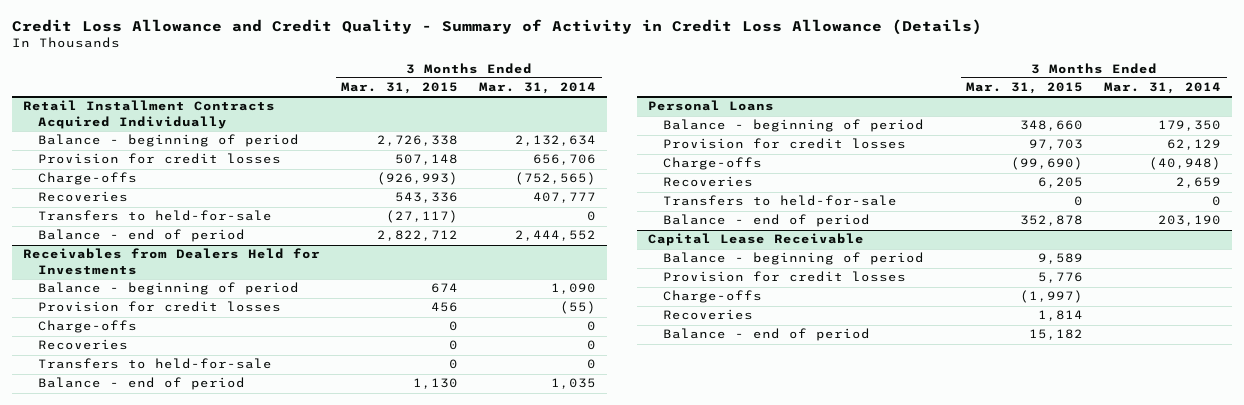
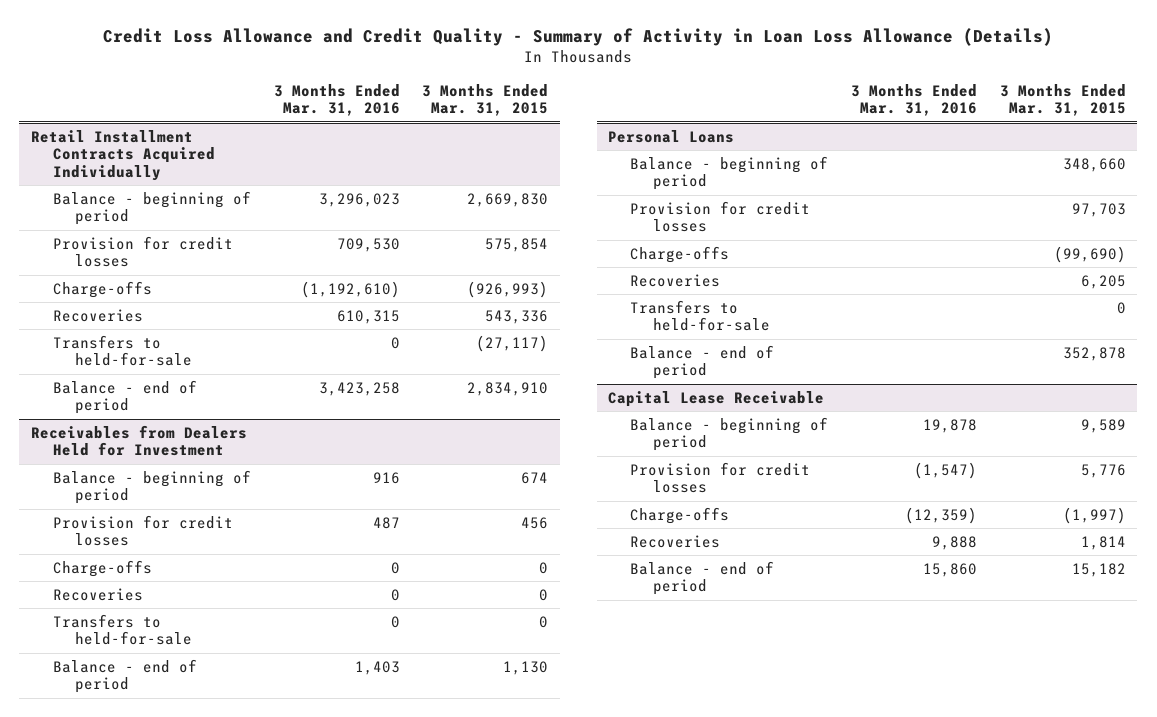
- Credit Loss Allowance and Credit Quality - Summary of Activity in Credit Loss Allowance (Details)
+ Credit Loss Allowance and Credit Quality - Summary of Activity in Loan Loss Allowance (Details)
- | 3 Months Ended Mar. 31, 2015 | 3 Months Ended Mar. 31, 2014
+ | 3 Months Ended Mar. 31, 2016 | 3 Months Ended Mar. 31, 2015
@ Retail Installment Contracts Acquired Individually
- Balance - beginning of period | 2,726,338 | 2,132,634
- Provision for credit losses | 507,148 | 656,706
+ Balance - beginning of period | 3,296,023 | 2,669,830
+ Provision for credit losses | 709,530 | 575,854
- Balance - end of period | 2,822,712 | 2,444,552
- Receivables from Dealers Held for Investments
@ Retail Installment Contracts Acquired Individually
+ Balance - end of period | 3,423,258 | 2,834,910
+ Receivables from Dealers Held for Investment

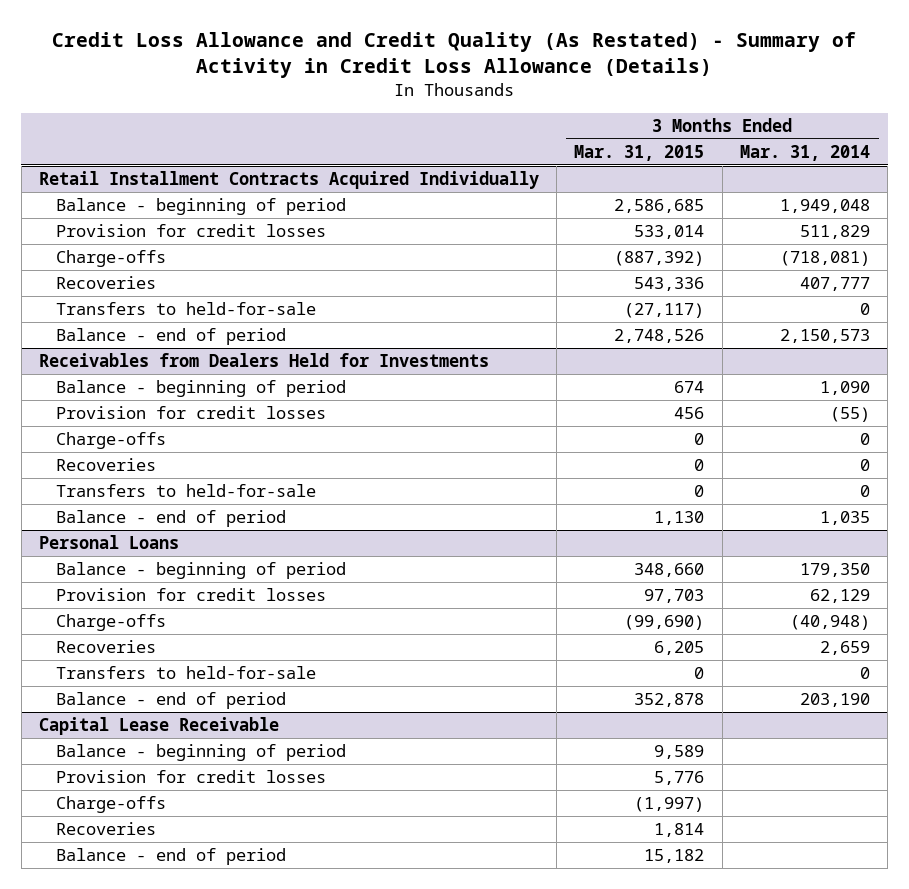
- Credit Loss Allowance and Credit Quality - Summary of Activity in Loan Loss Allowance (Details)
+ Credit Loss Allowance and Credit Quality (As Restated) - Summary of Activity in Credit Loss Allowance (Details)
- | 3 Months Ended Mar. 31, 2016 | 3 Months Ended Mar. 31, 2015
+ | 3 Months Ended Mar. 31, 2015 | 3 Months Ended Mar. 31, 2014
@ Retail Installment Contracts Acquired Individually
- Balance - beginning of period | 3,296,023 | 2,669,830
- Provision for credit losses | 709,530 | 575,854
- Charge-offs | (1,192,610) | (926,993)
+ Balance - beginning of period | 2,586,685 | 1,949,048
+ Provision for credit losses | 533,014 | 511,829
+ Charge-offs | (887,392) | (718,081)
- Balance - end of period | 3,423,258 | 2,834,910
- Receivables from Dealers Held for Investment
@ Retail Installment Contracts Acquired Individually
+ Balance - end of period | 2,748,526 | 2,150,573
+ Receivables from Dealers Held for Investments

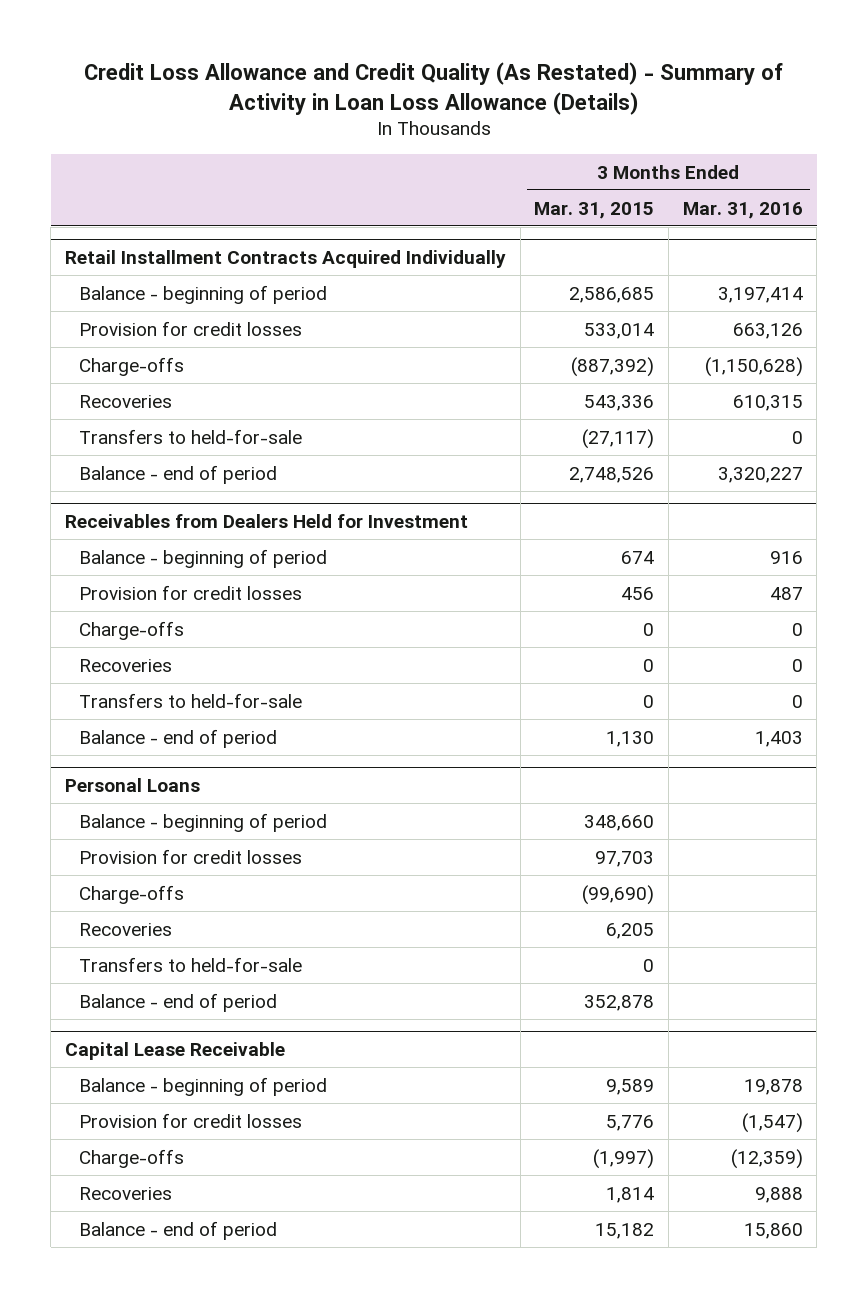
- Credit Loss Allowance and Credit Quality (As Restated) - Summary of Activity in Credit Loss Allowance (Details)
+ Credit Loss Allowance and Credit Quality (As Restated) - Summary of Activity in Loan Loss Allowance (Details)
- | 3 Months Ended Mar. 31, 2015 | 3 Months Ended Mar. 31, 2014
+ | 3 Months Ended Mar. 31, 2015 | 3 Months Ended Mar. 31, 2016
- Receivables from Dealers Held for Investments
+ Receivables from Dealers Held for Investment

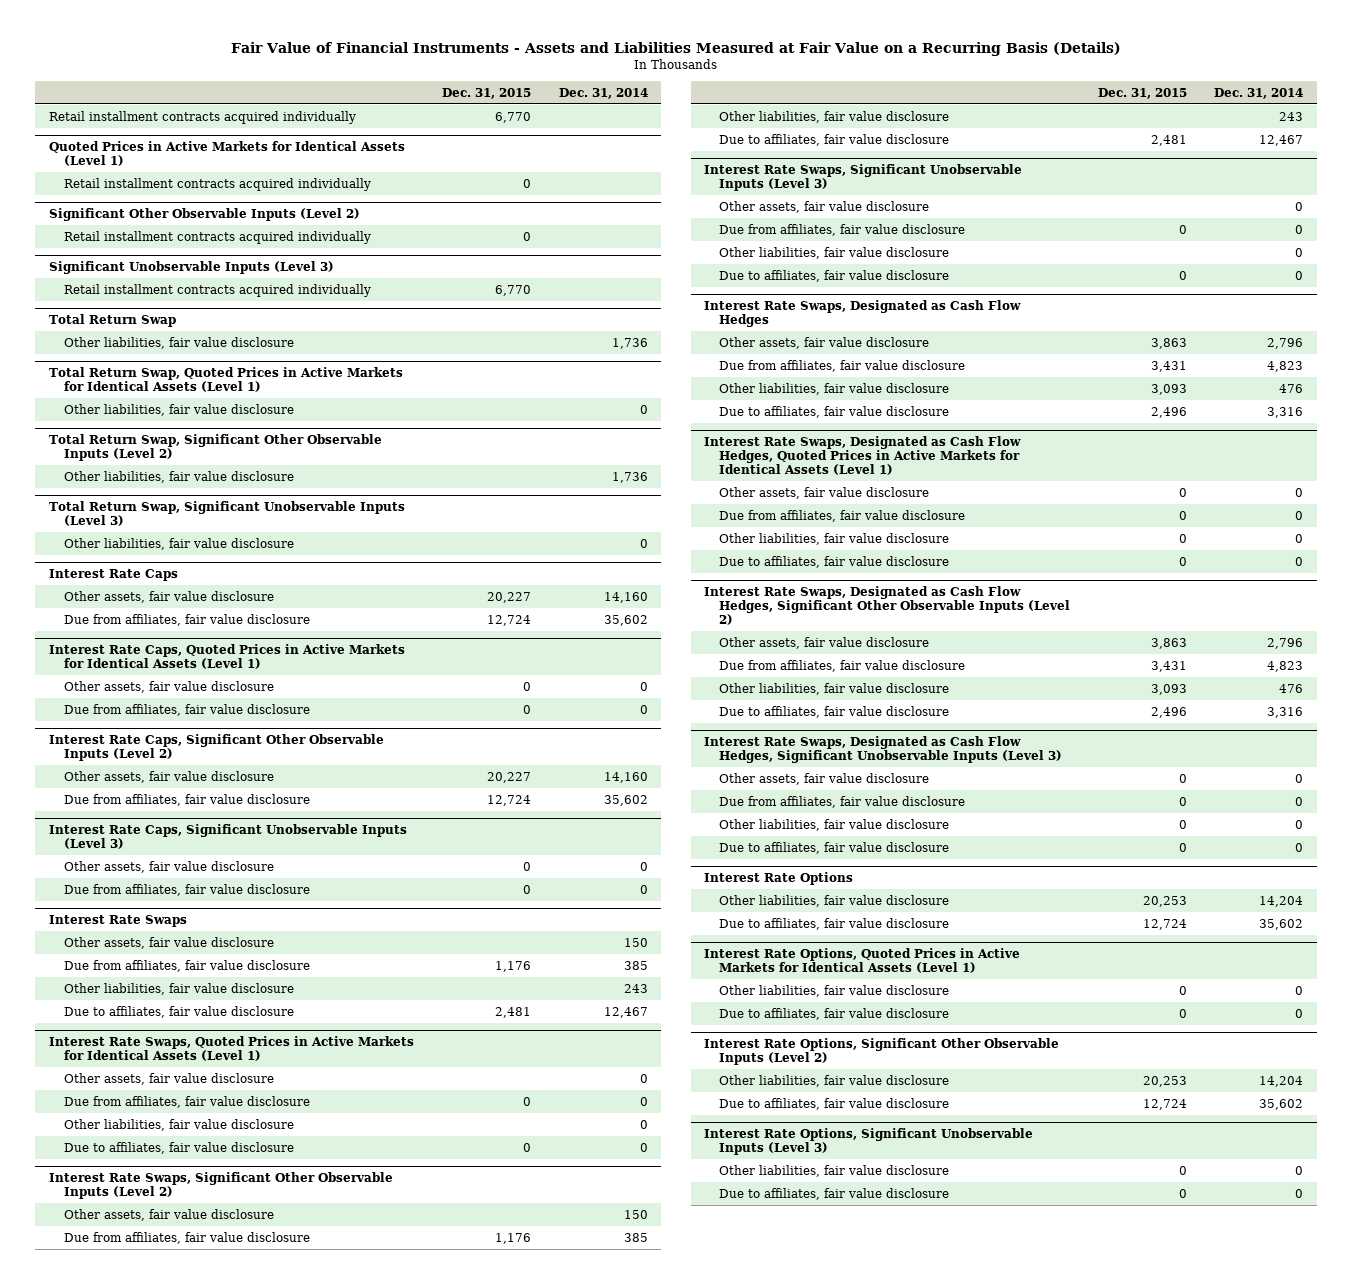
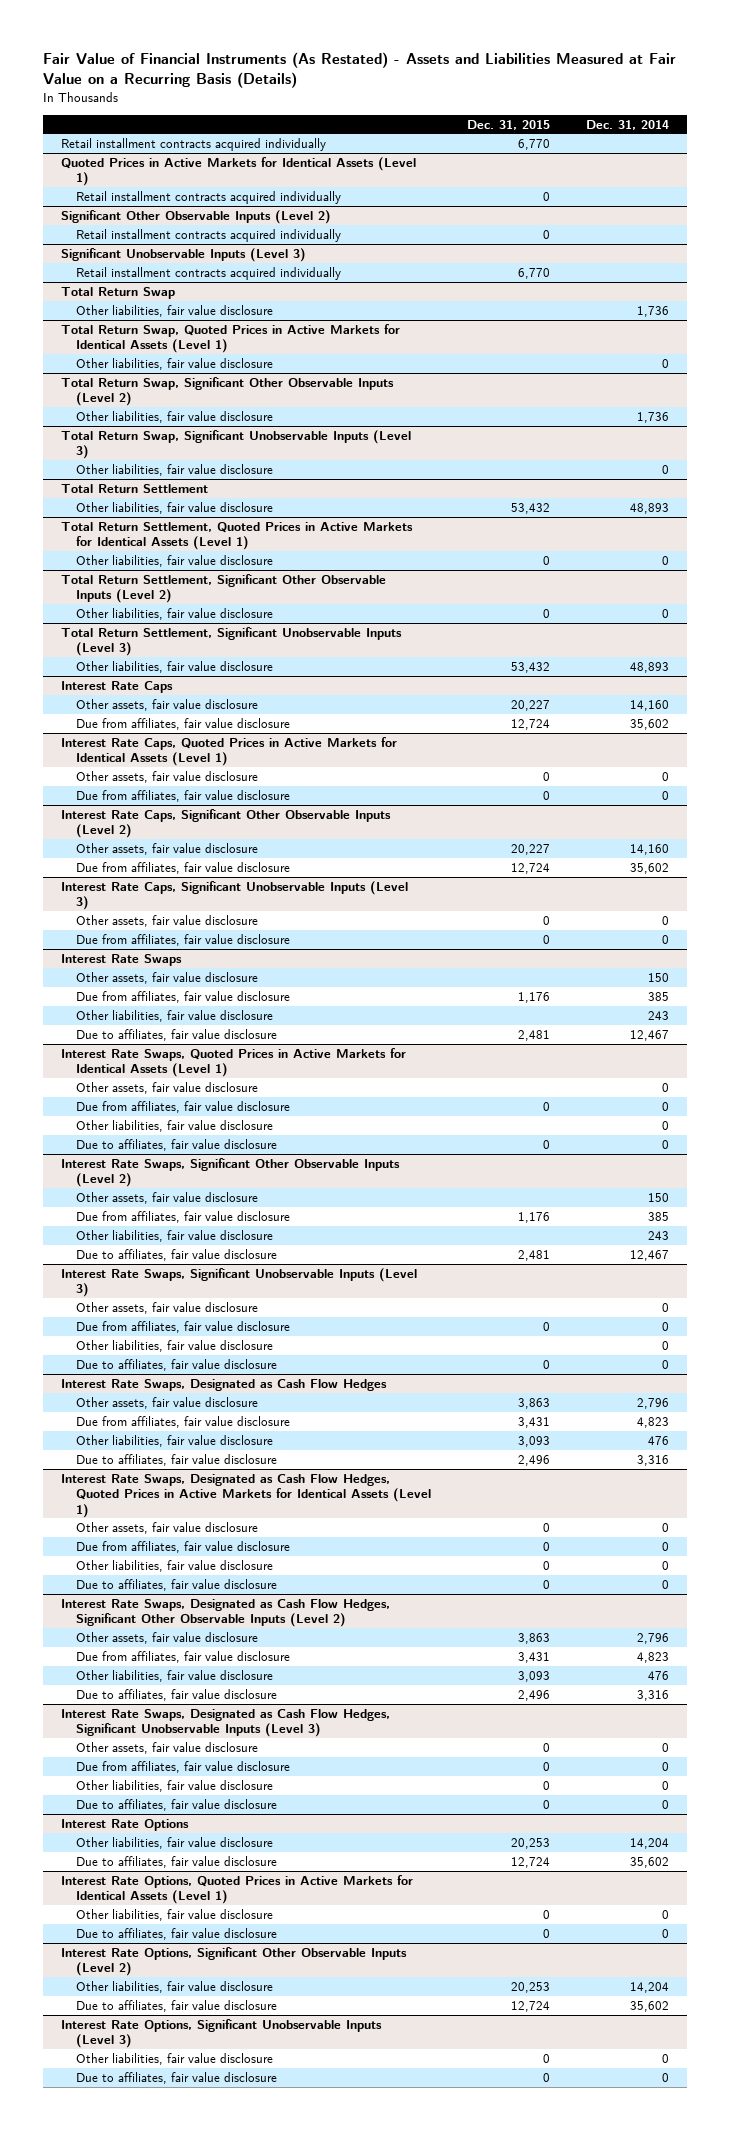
- Fair Value of Financial Instruments - Assets and Liabilities Measured at Fair Value on a Recurring Basis (Details)
+ Fair Value of Financial Instruments (As Restated) - Assets and Liabilities Measured at Fair Value on a Recurring Basis (Details)
+ Total Return Settlement
+ Other liabilities, fair value disclosure | 53,432 | 48,893
+ Total Return Settlement, Quoted Prices in Active Markets for Identical Assets (Level 1)
+ Other liabilities, fair value disclosure | 0 | 0
+ Total Return Settlement, Significant Other Observable Inputs (Level 2)
+ Other liabilities, fair value disclosure | 0 | 0
+ Total Return Settlement, Significant Unobservable Inputs (Level 3)
+ Other liabilities, fair value disclosure | 53,432 | 48,893

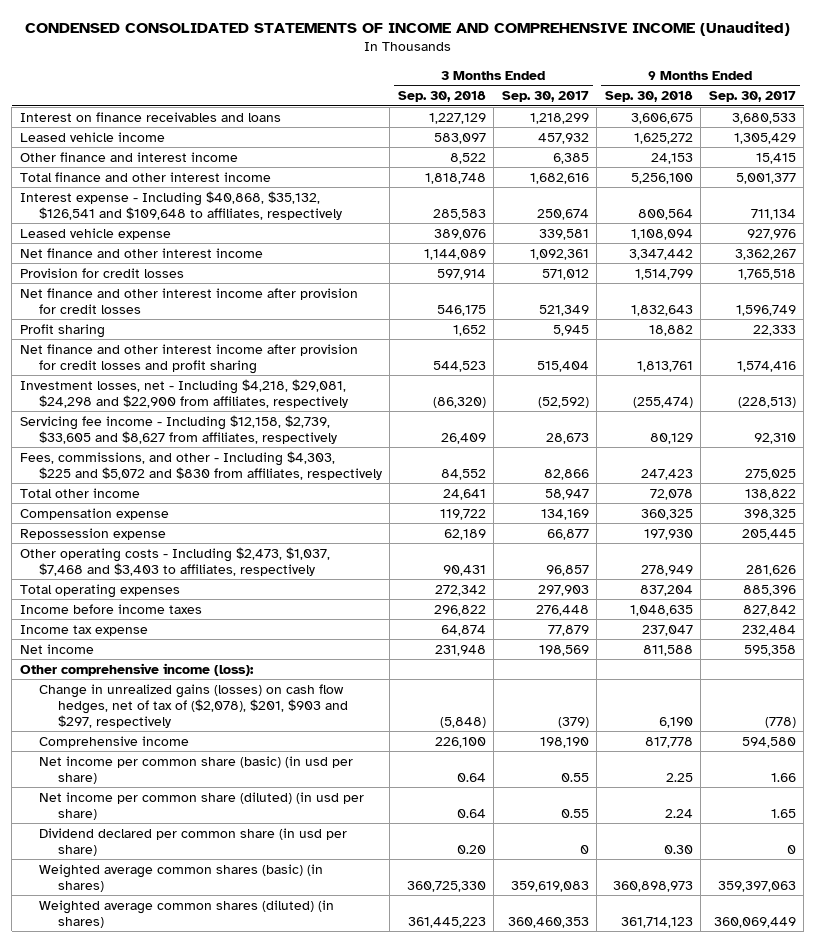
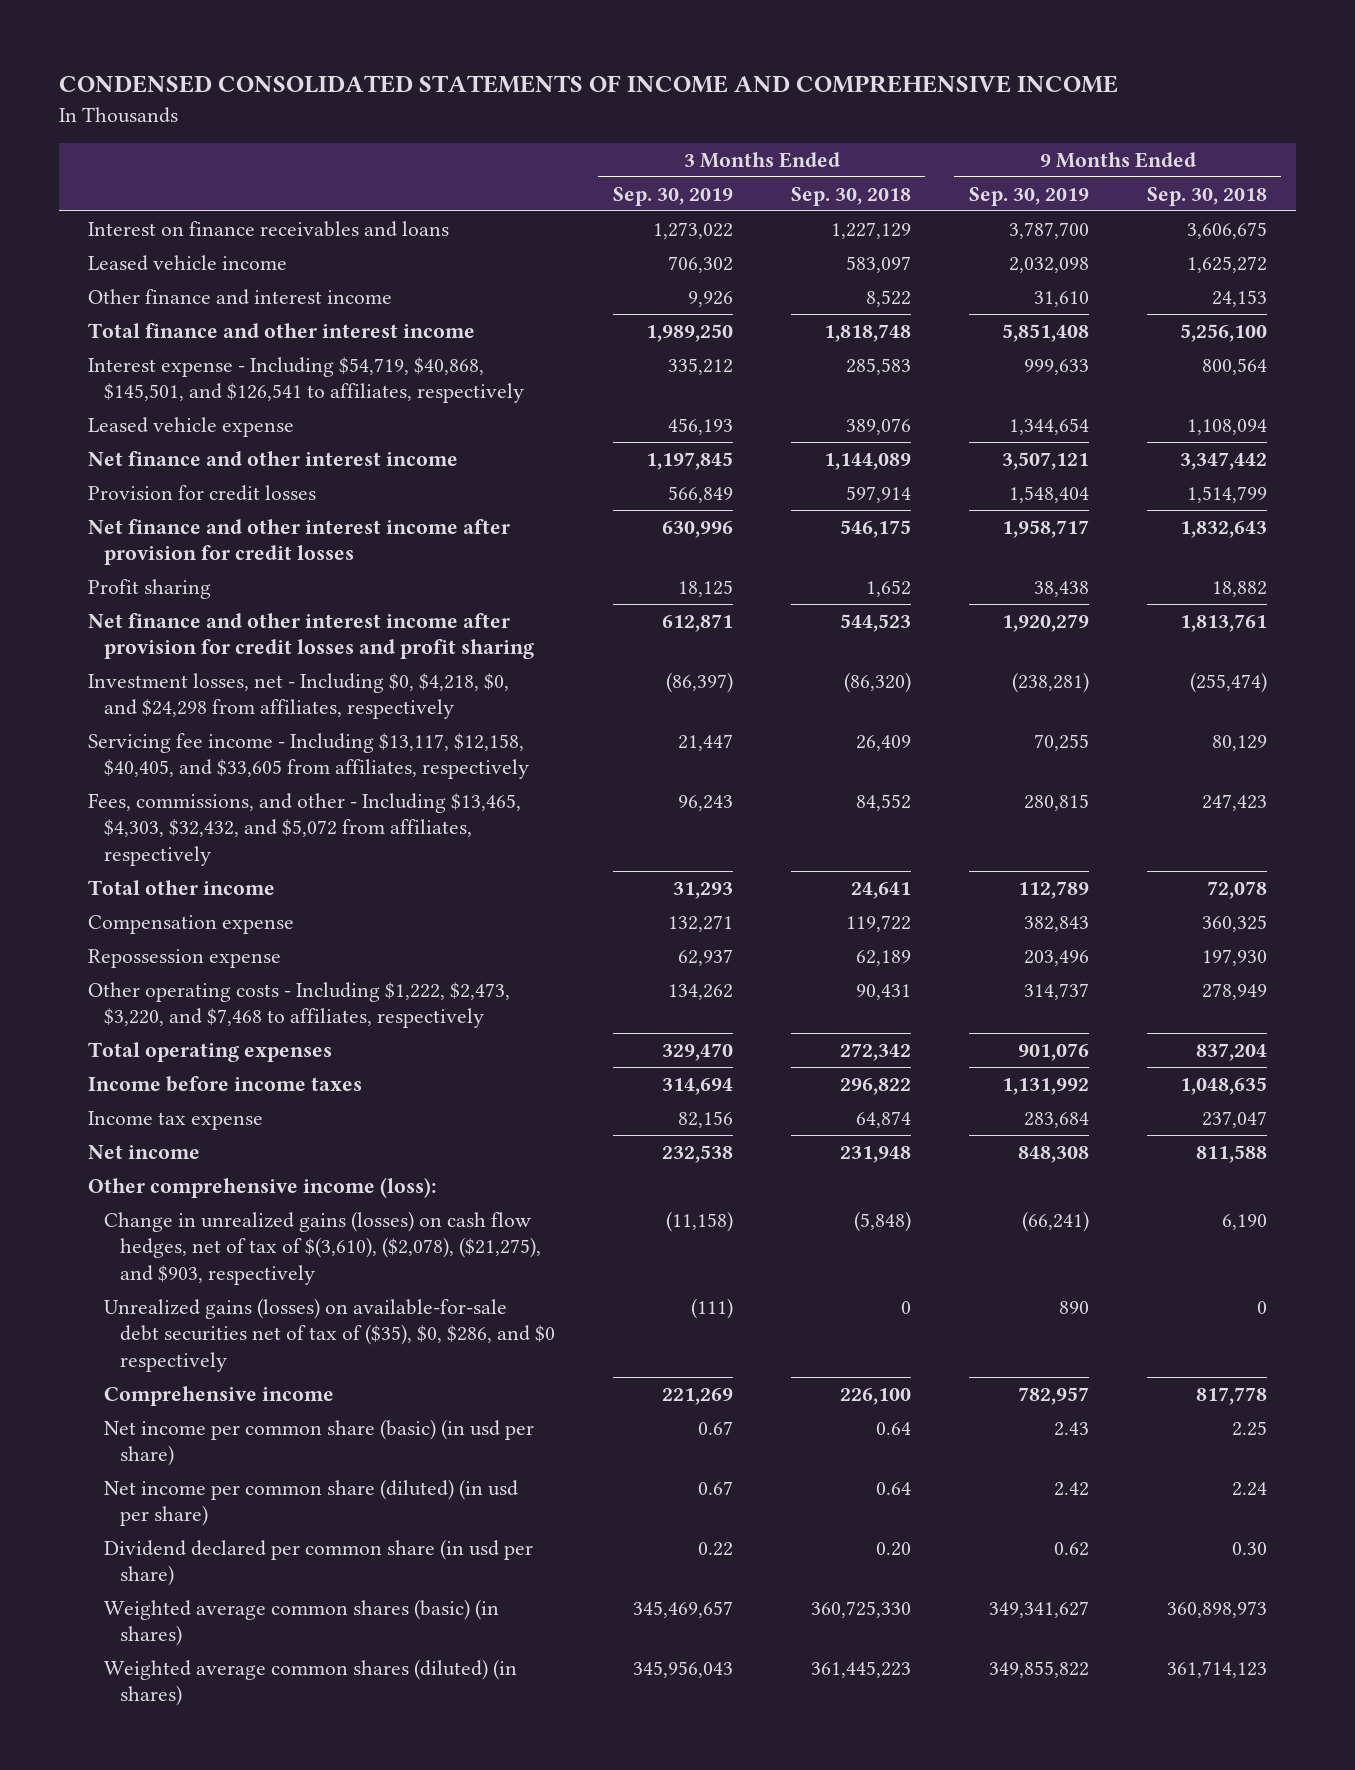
- CONDENSED CONSOLIDATED STATEMENTS OF INCOME AND COMPREHENSIVE INCOME (Unaudited)
+ CONDENSED CONSOLIDATED STATEMENTS OF INCOME AND COMPREHENSIVE INCOME
- | 3 Months Ended Sep. 30, 2018 | 3 Months Ended Sep. 30, 2017 | 9 Months Ended Sep. 30, 2018 | 9 Months Ended Sep. 30, 2017
+ | 3 Months Ended Sep. 30, 2019 | 3 Months Ended Sep. 30, 2018 | 9 Months Ended Sep. 30, 2019 | 9 Months Ended Sep. 30, 2018
- Interest expense - Including $40,868, $35,132, $126,541 and $109,648 to affiliates, respectively | 285,583 | 250,674 | 800,564 | 711,134
+ Interest expense - Including $54,719, $40,868, $145,501, and $126,541 to affiliates, respectively | 335,212 | 285,583 | 999,633 | 800,564
- Investment losses, net - Including $4,218, $29,081, $24,298 and $22,900 from affiliates, respectively | (86,320) | (52,592) | (255,474) | (228,513)
- Servicing fee income - Including $12,158, $2,739, $33,605 and $8,627 from affiliates, respectively | 26,409 | 28,673 | 80,129 | 92,310
- Fees, commissions, and other - Including $4,303, $225 and $5,072 and $830 from affiliates, respectively | 84,552 | 82,866 | 247,423 | 275,025
+ Investment losses, net - Including $0, $4,218, $0, and $24,298 from affiliates, respectively | (86,397) | (86,320) | (238,281) | (255,474)
+ Servicing fee income - Including $13,117, $12,158, $40,405, and $33,605 from affiliates, respectively | 21,447 | 26,409 | 70,255 | 80,129
+ Fees, commissions, and other - Including $13,465, $4,303, $32,432, and $5,072 from affiliates, respectively | 96,243 | 84,552 | 280,815 | 247,423
- Other operating costs - Including $2,473, $1,037, $7,468 and $3,403 to affiliates, respectively | 90,431 | 96,857 | 278,949 | 281,626
+ Other operating costs - Including $1,222, $2,473, $3,220, and $7,468 to affiliates, respectively | 134,262 | 90,431 | 314,737 | 278,949
- Change in unrealized gains (losses) on cash flow hedges, net of tax of ($2,078), $201, $903 and $297, respectively | (5,848) | (379) | 6,190 | (778)
+ Change in unrealized gains (losses) on cash flow hedges, net of tax of $(3,610), ($2,078), ($21,275), and $903, respectively | (11,158) | (5,848) | (66,241) | 6,190
+ Unrealized gains (losses) on available-for-sale debt securities net of tax of ($35), $0, $286, and $0 respectively | (111) | 0 | 890 | 0

